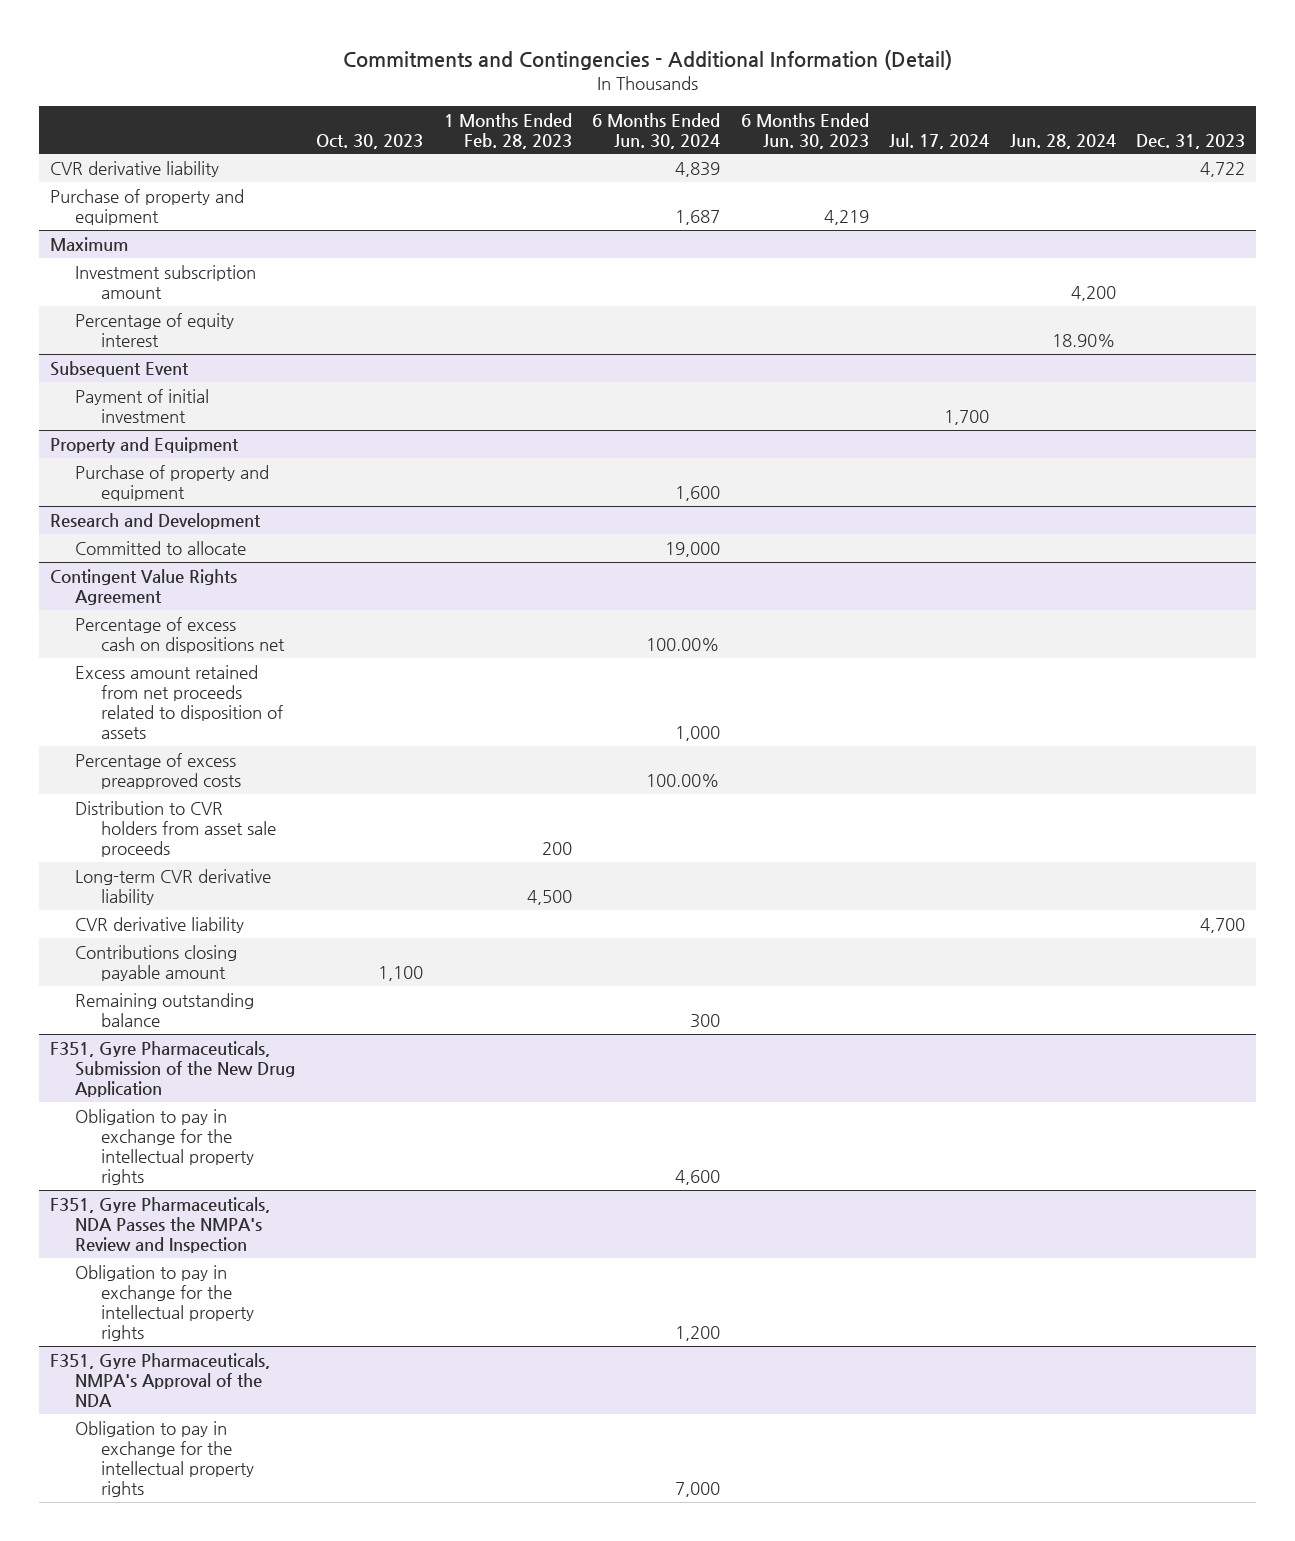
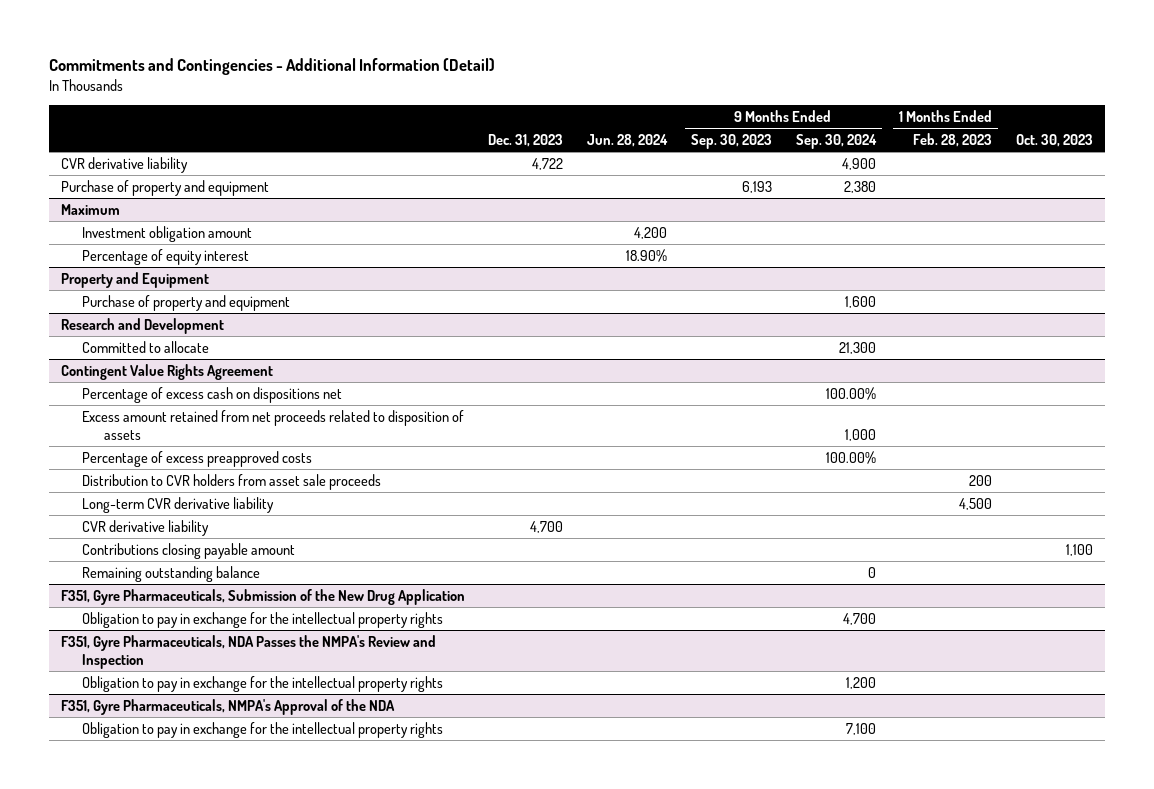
- | Oct. 30, 2023 | 1 Months Ended Feb. 28, 2023 | 6 Months Ended Jun. 30, 2024 | 6 Months Ended Jun. 30, 2023 | Jul. 17, 2024 | Jun. 28, 2024 | Dec. 31, 2023
+ | Dec. 31, 2023 | Jun. 28, 2024 | 9 Months Ended Sep. 30, 2023 | 9 Months Ended Sep. 30, 2024 | 1 Months Ended Feb. 28, 2023 | Oct. 30, 2023
@ Maximum
- Investment subscription amount | | | | | | 4,200 |
+ Investment obligation amount | | 4,200 | | | |
- Subsequent Event
- Payment of initial investment | | | | | 1,700 | |

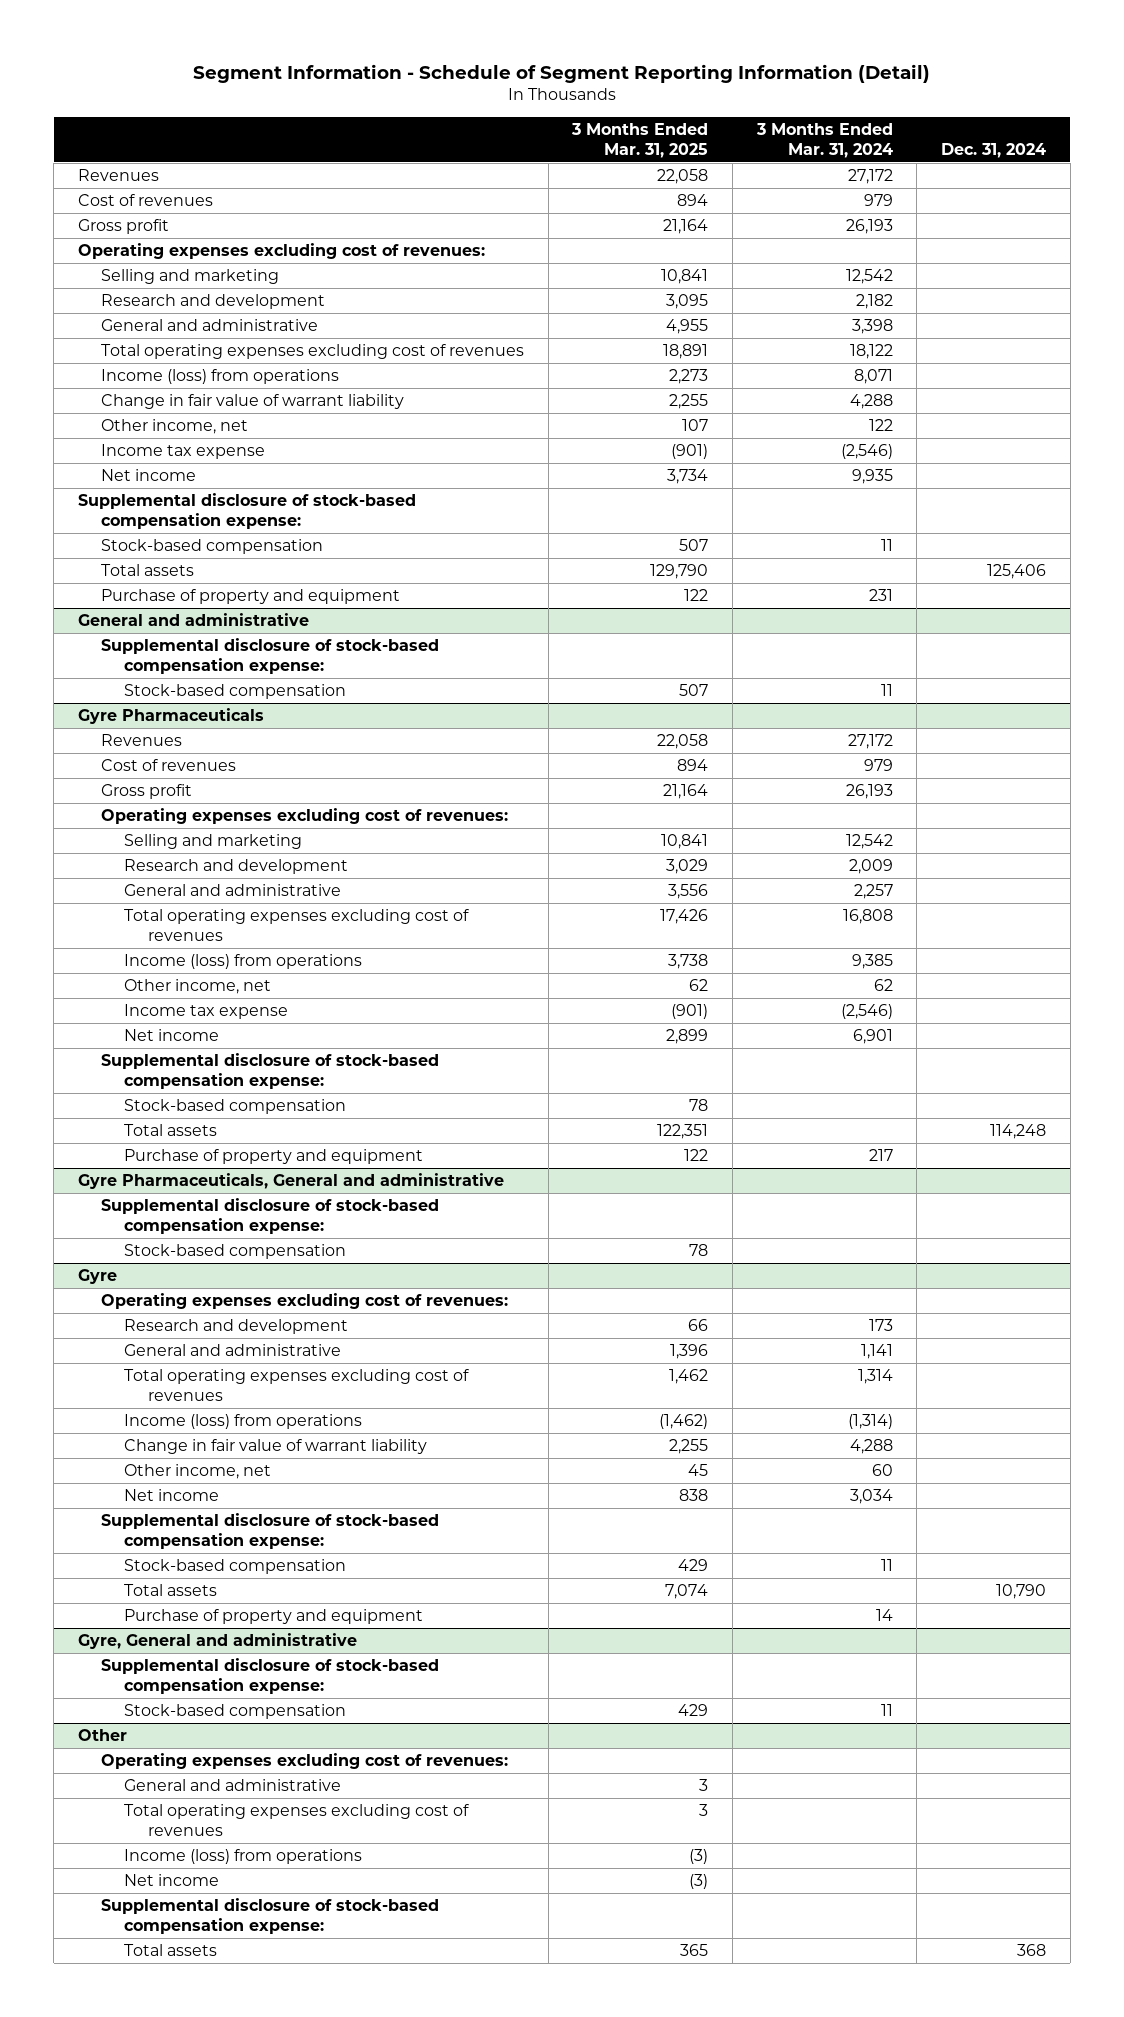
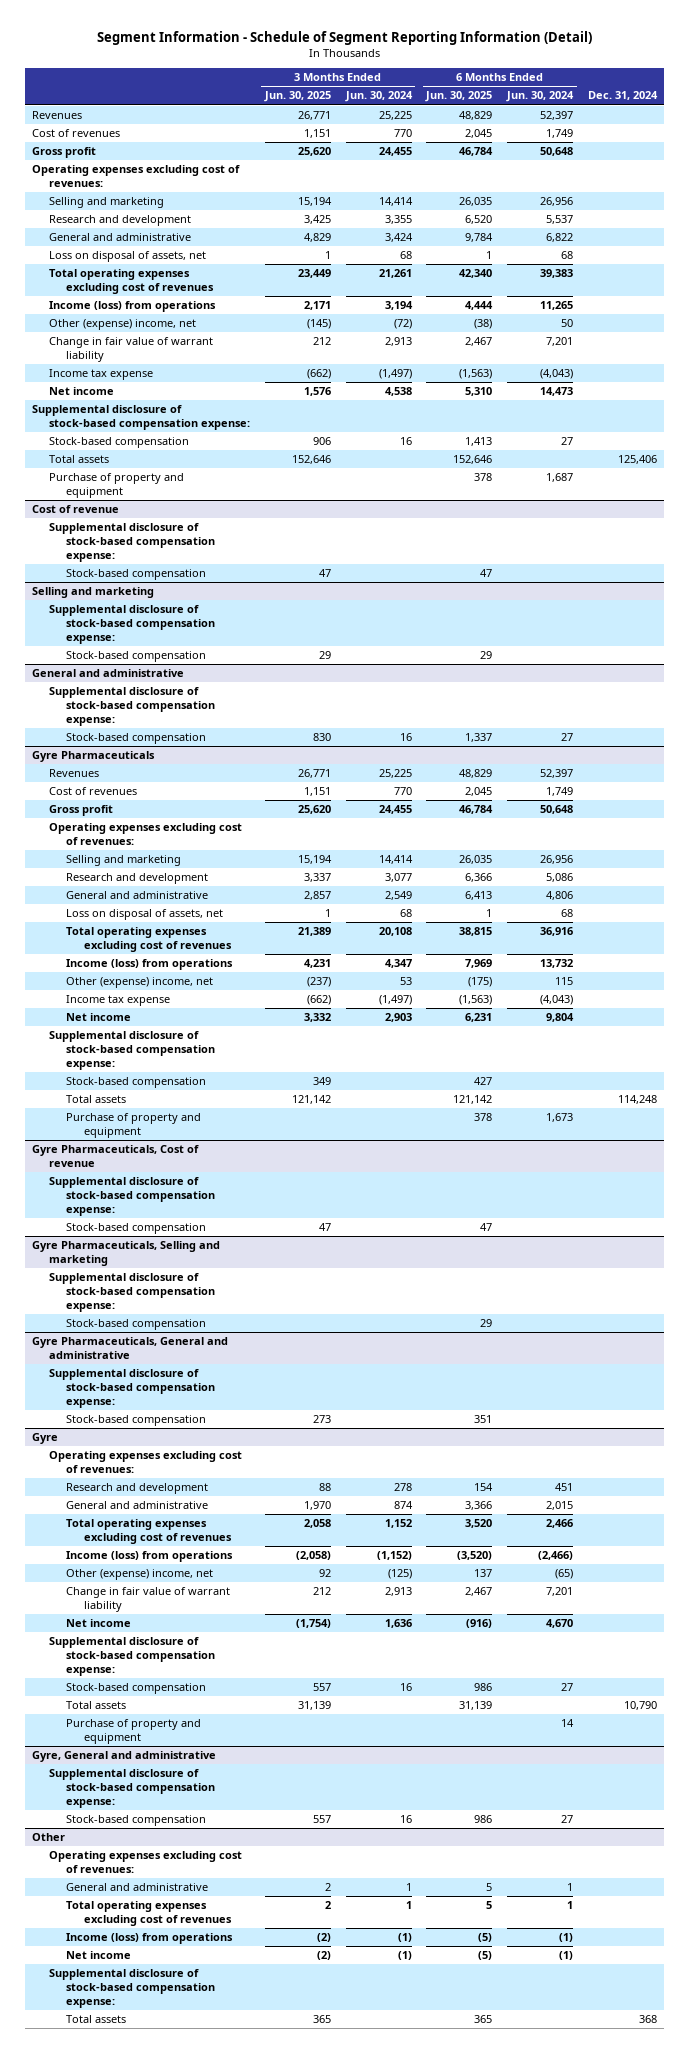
- | 3 Months Ended Mar. 31, 2025 | 3 Months Ended Mar. 31, 2024 | Dec. 31, 2024
+ | 3 Months Ended Jun. 30, 2025 | 3 Months Ended Jun. 30, 2024 | 6 Months Ended Jun. 30, 2025 | 6 Months Ended Jun. 30, 2024 | Dec. 31, 2024
+ Loss on disposal of assets, net | 1 | 68 | 1 | 68 |
+ Other (expense) income, net | (145) | (72) | (38) | 50 |
- Other income, net | 107 | 122 |
+ Cost of revenue
+ Supplemental disclosure of stock-based compensation expense:
+ Stock-based compensation | 47 | | 47 | |
+ Selling and marketing
+ Supplemental disclosure of stock-based compensation expense:
+ Stock-based compensation | 29 | | 29 | |
@ Gyre Pharmaceuticals
+ Loss on disposal of assets, net | 1 | 68 | 1 | 68 |
- Other income, net | 62 | 62 |
+ Other (expense) income, net | (237) | 53 | (175) | 115 |
+ Gyre Pharmaceuticals, Cost of revenue
+ Supplemental disclosure of stock-based compensation expense:
+ Stock-based compensation | 47 | | 47 | |
+ Gyre Pharmaceuticals, Selling and marketing
+ Supplemental disclosure of stock-based compensation expense:
+ Stock-based compensation | | | 29 | |
@ Gyre
+ Other (expense) income, net | 92 | (125) | 137 | (65) |
- Other income, net | 45 | 60 |

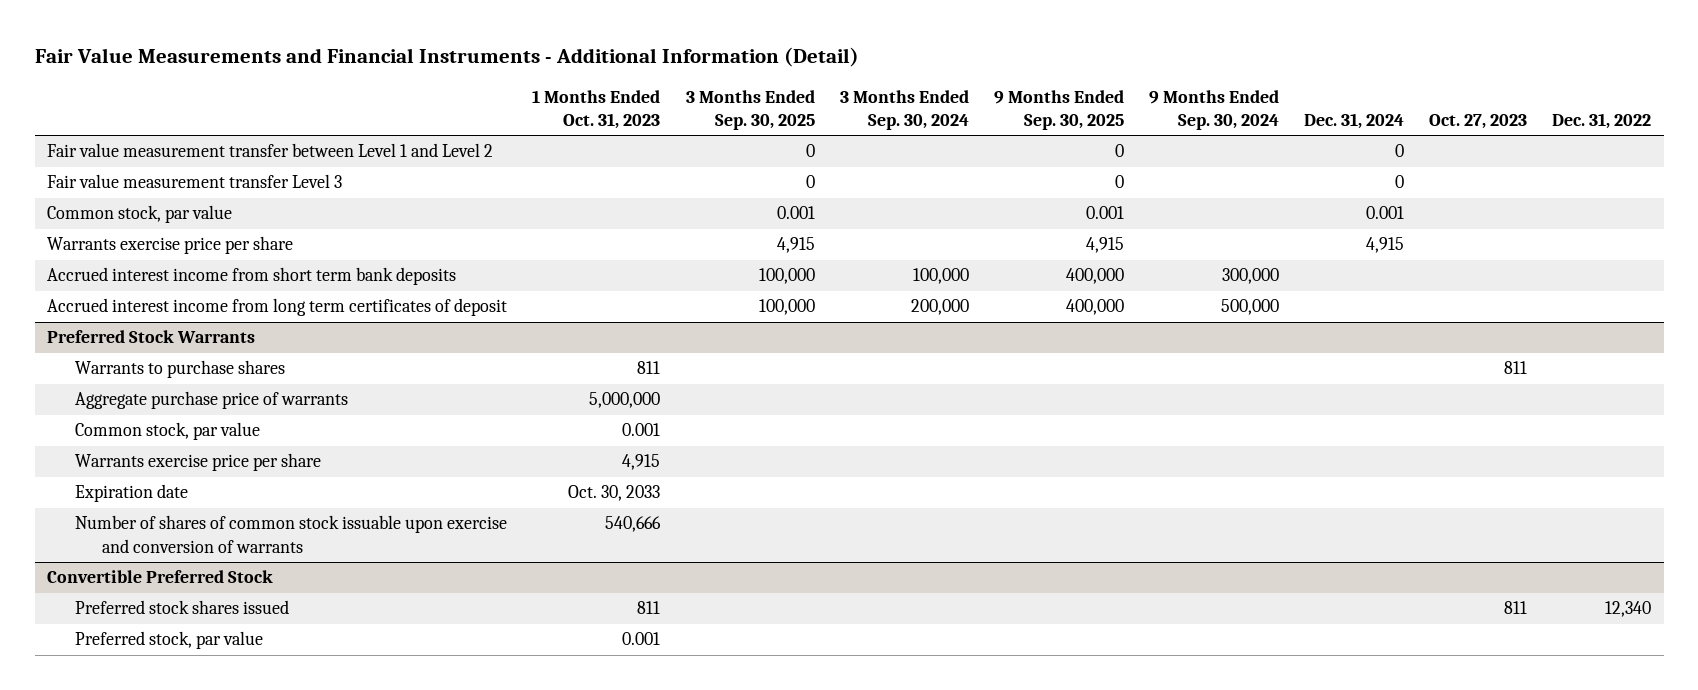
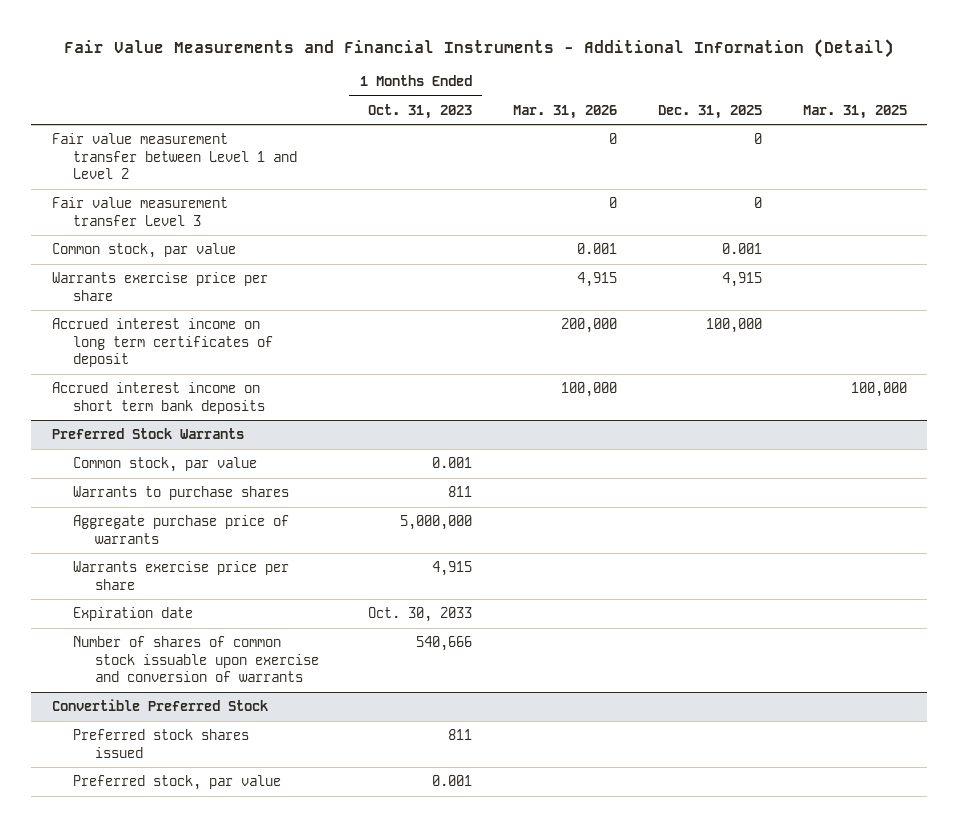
- | 1 Months Ended Oct. 31, 2023 | 3 Months Ended Sep. 30, 2025 | 3 Months Ended Sep. 30, 2024 | 9 Months Ended Sep. 30, 2025 | 9 Months Ended Sep. 30, 2024 | Dec. 31, 2024 | Oct. 27, 2023 | Dec. 31, 2022
+ | 1 Months Ended Oct. 31, 2023 | Mar. 31, 2026 | Dec. 31, 2025 | Mar. 31, 2025
- Accrued interest income from short term bank deposits | | 100,000 | 100,000 | 400,000 | 300,000 | | |
- Accrued interest income from long term certificates of deposit | | 100,000 | 200,000 | 400,000 | 500,000 | | |
+ Accrued interest income on long term certificates of deposit | | 200,000 | 100,000 |
+ Accrued interest income on short term bank deposits | | 100,000 | | 100,000
@ Preferred Stock Warrants
moved up: Common stock, par value | 0.001 | | |

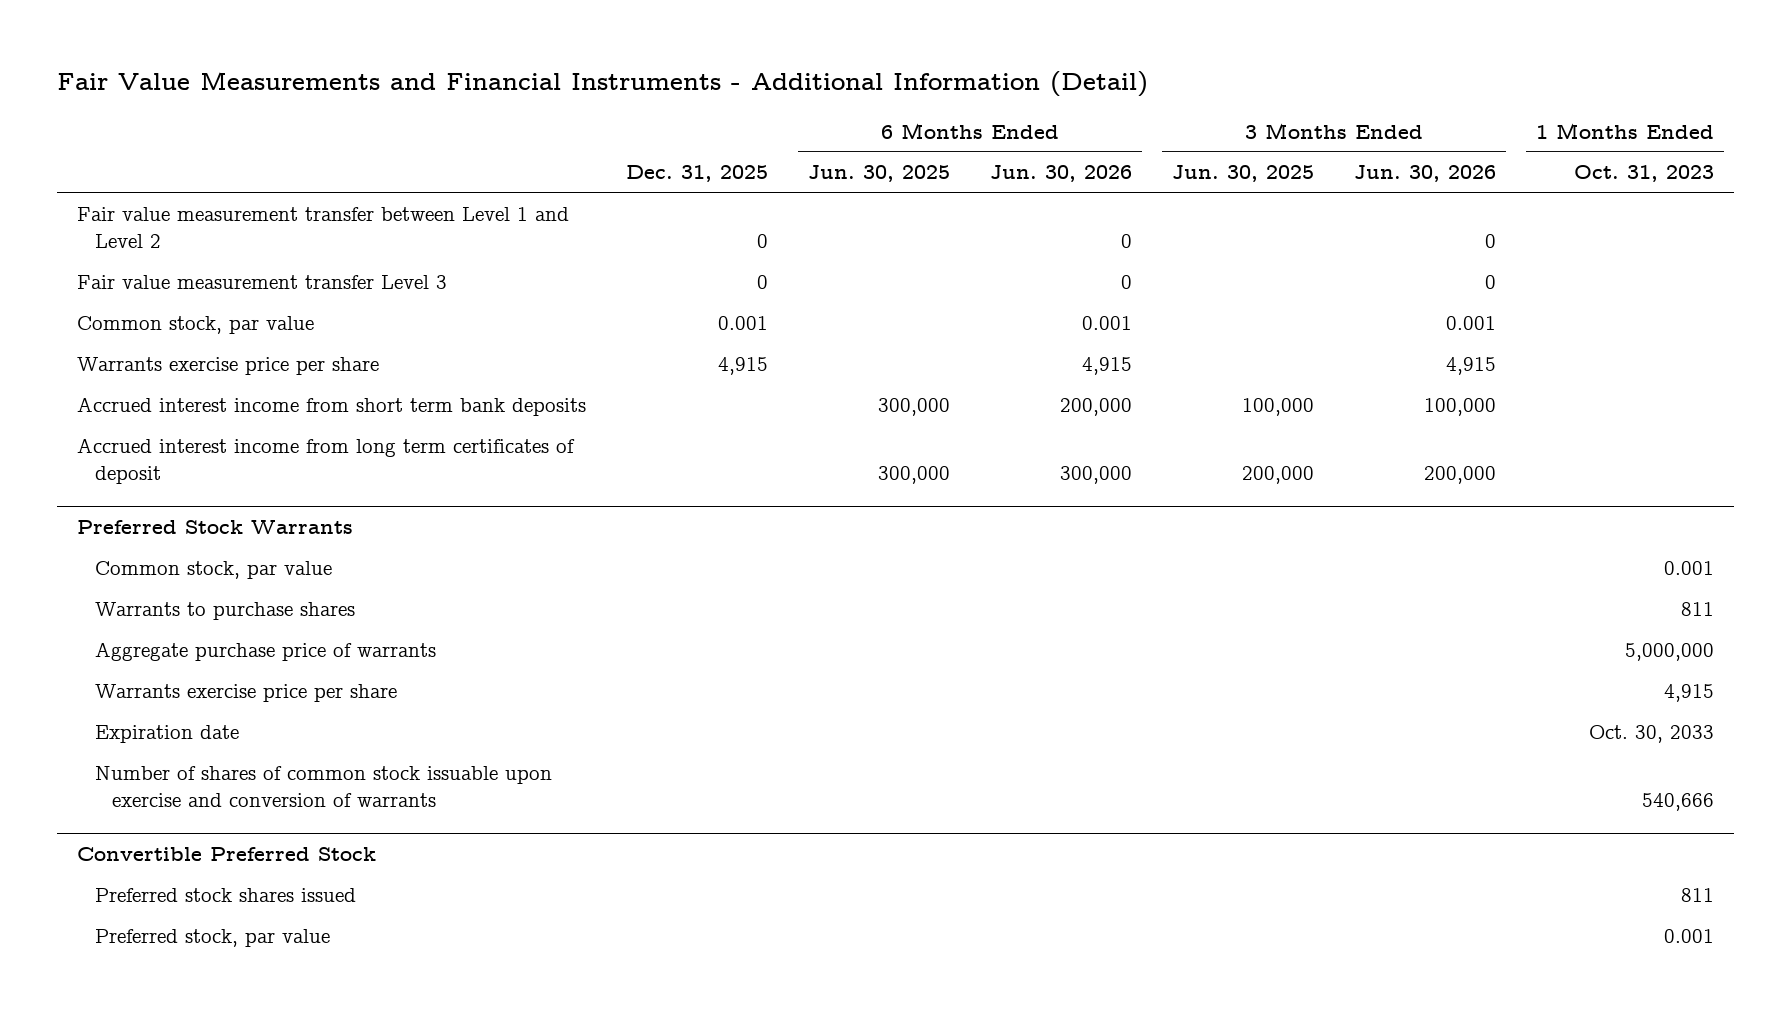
- | 1 Months Ended Oct. 31, 2023 | Mar. 31, 2026 | Dec. 31, 2025 | Mar. 31, 2025
+ | Dec. 31, 2025 | 6 Months Ended Jun. 30, 2025 | 6 Months Ended Jun. 30, 2026 | 3 Months Ended Jun. 30, 2025 | 3 Months Ended Jun. 30, 2026 | 1 Months Ended Oct. 31, 2023
- Accrued interest income on long term certificates of deposit | | 200,000 | 100,000 |
- Accrued interest income on short term bank deposits | | 100,000 | | 100,000
+ Accrued interest income from short term bank deposits | | 300,000 | 200,000 | 100,000 | 100,000 |
+ Accrued interest income from long term certificates of deposit | | 300,000 | 300,000 | 200,000 | 200,000 |

